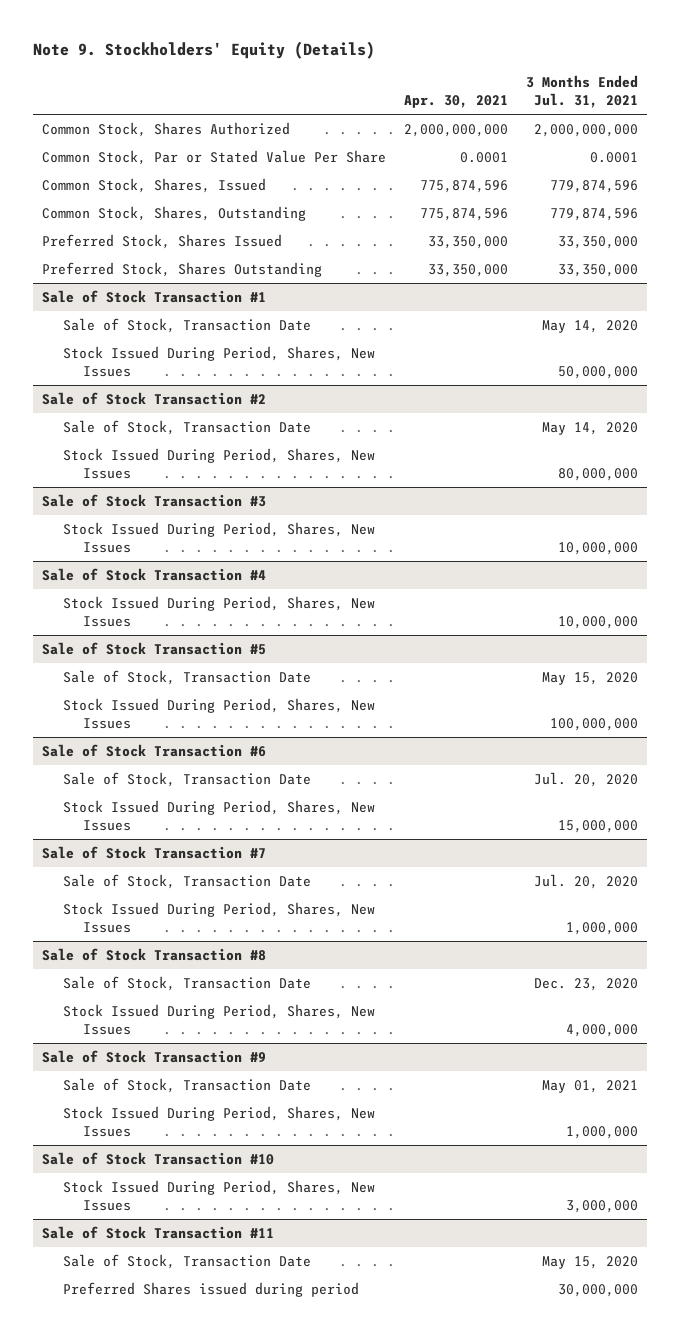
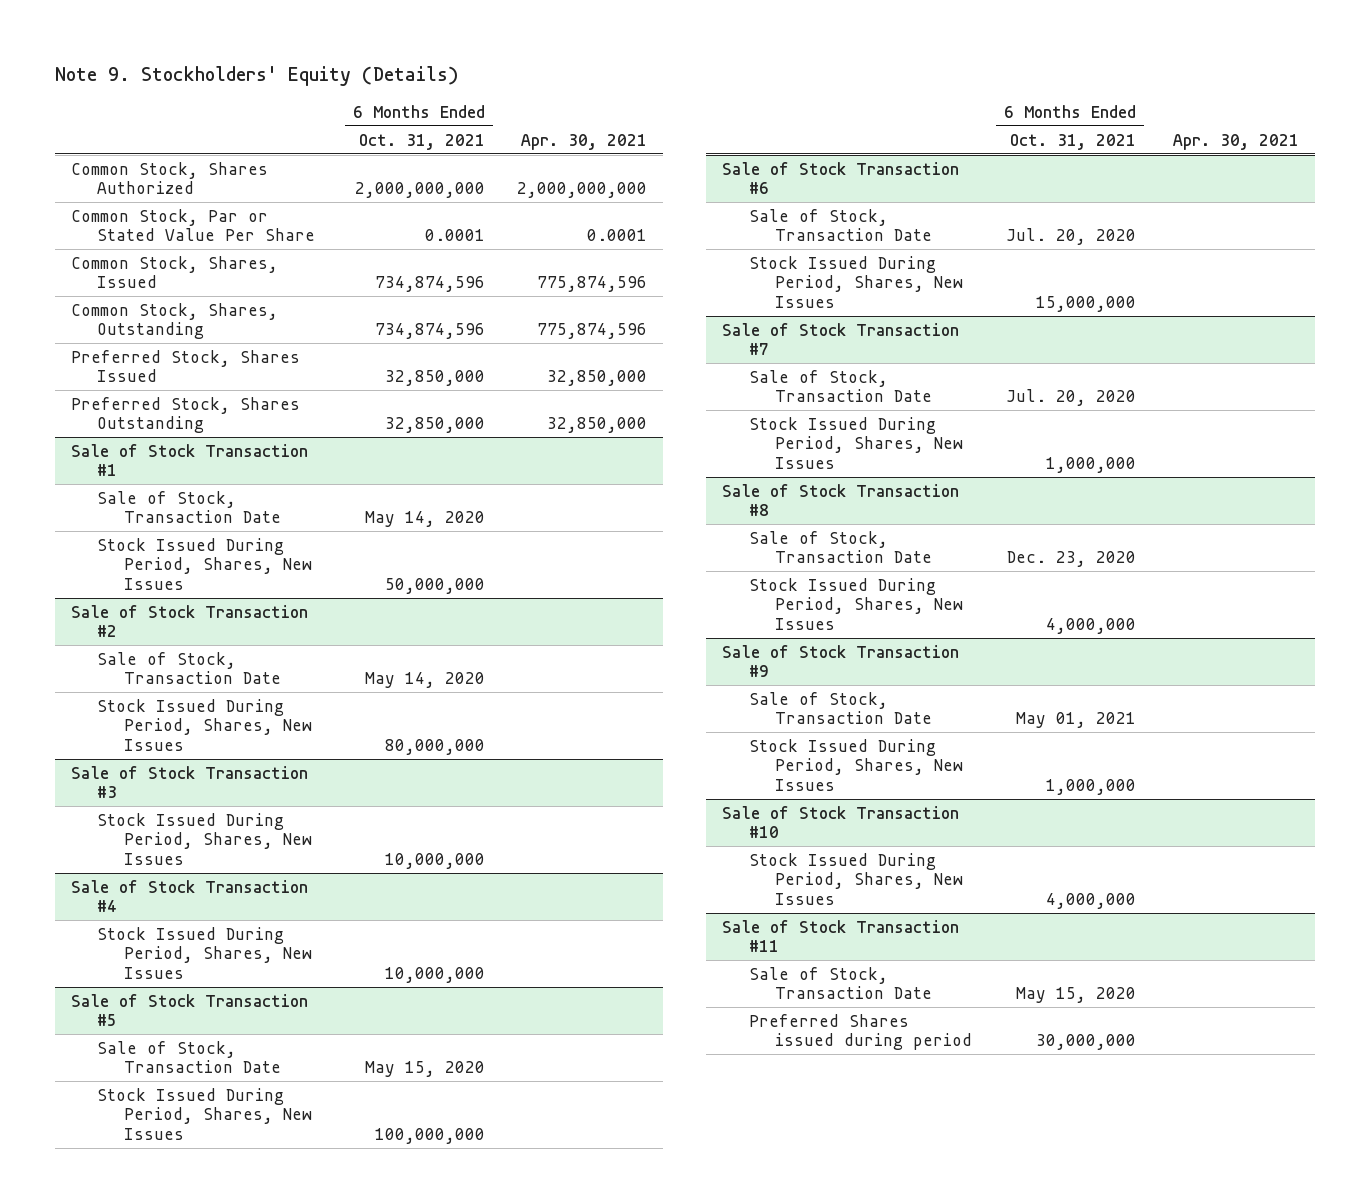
- | Apr. 30, 2021 | 3 Months Ended Jul. 31, 2021
+ | 6 Months Ended Oct. 31, 2021 | Apr. 30, 2021
- Preferred Stock, Shares Issued | 33,350,000 | 33,350,000
- Preferred Stock, Shares Outstanding | 33,350,000 | 33,350,000
+ Preferred Stock, Shares Issued | 32,850,000 | 32,850,000
+ Preferred Stock, Shares Outstanding | 32,850,000 | 32,850,000

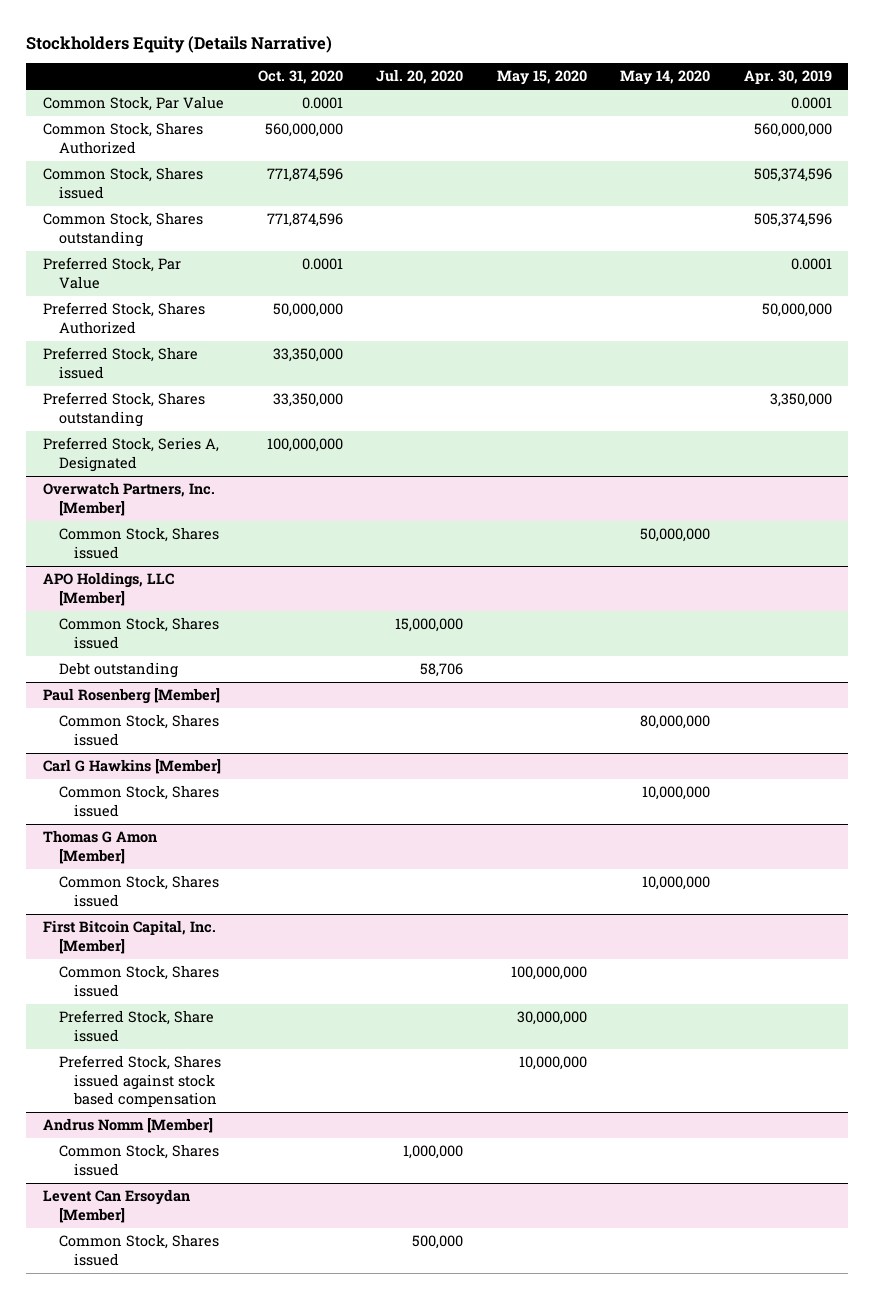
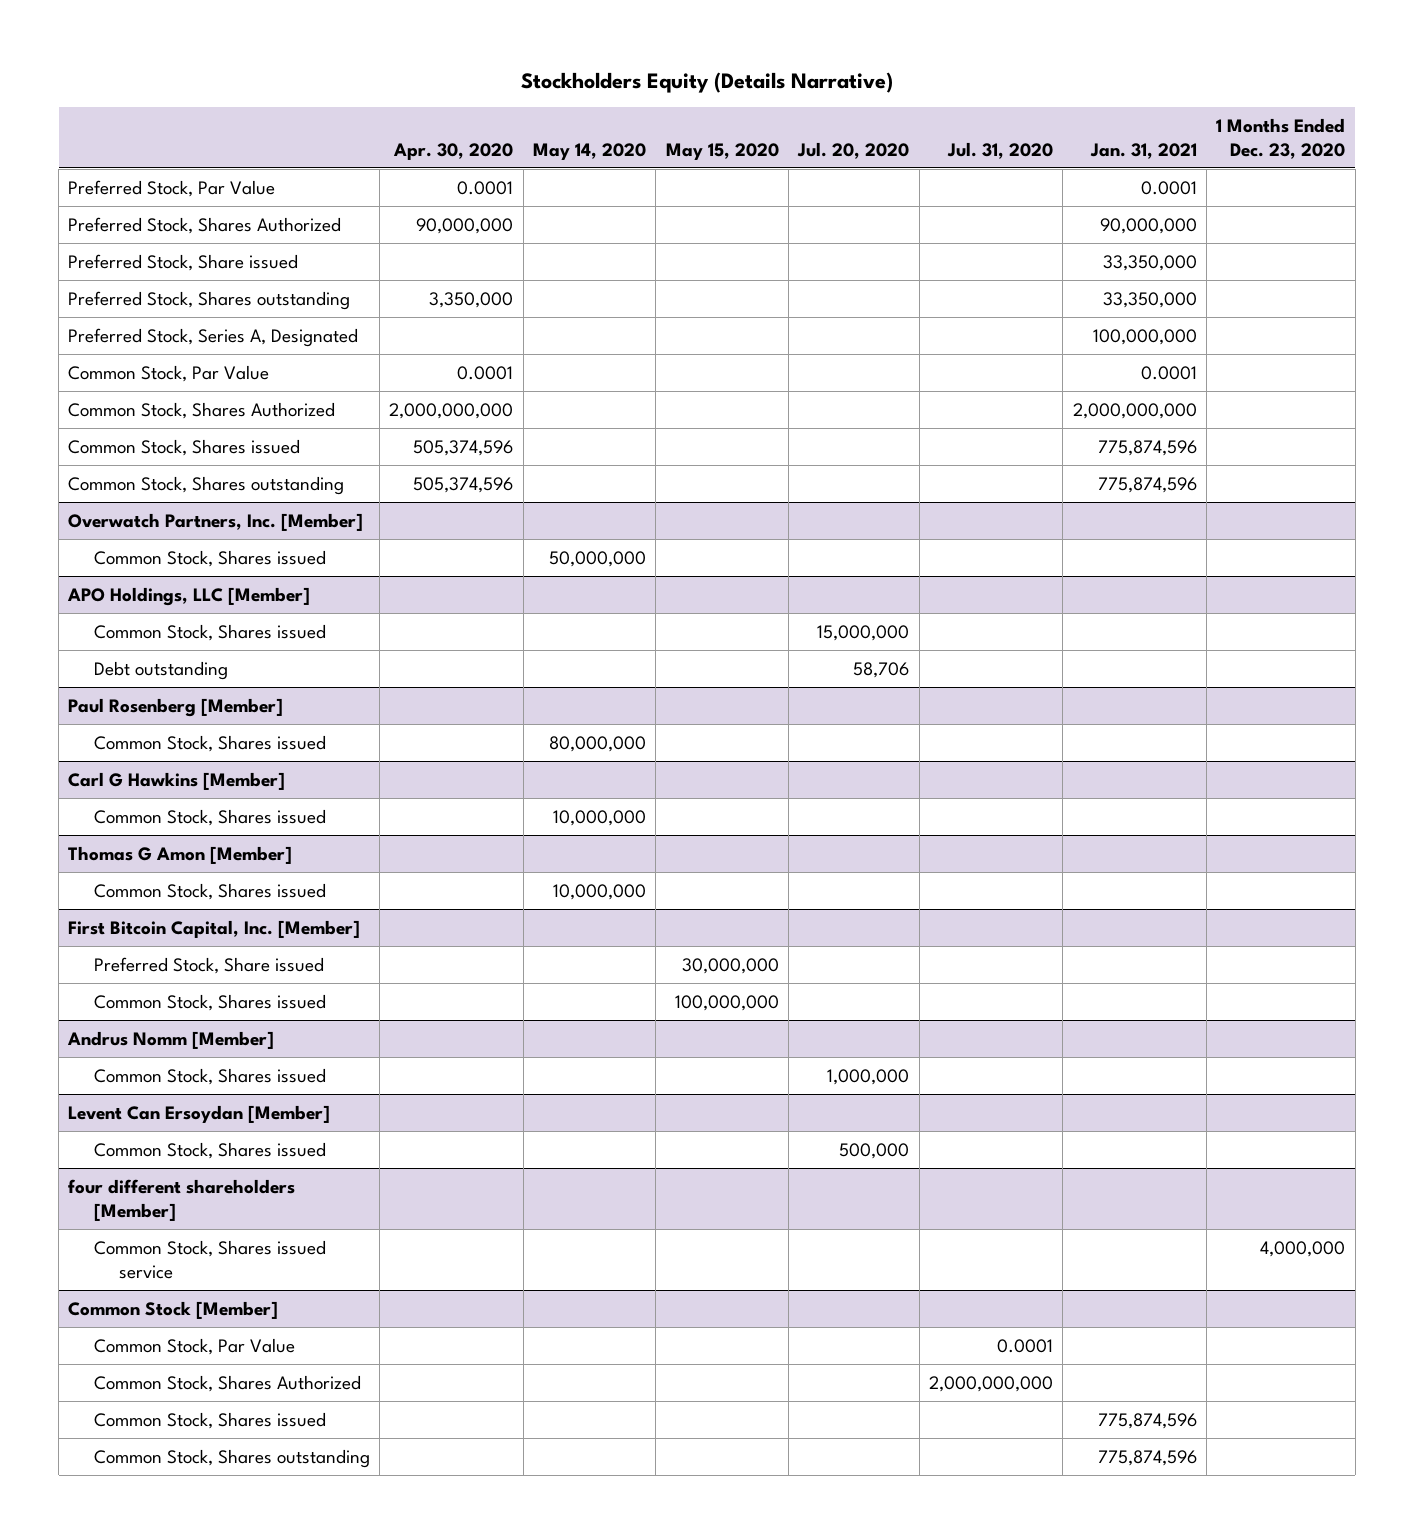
- | Oct. 31, 2020 | Jul. 20, 2020 | May 15, 2020 | May 14, 2020 | Apr. 30, 2019
+ | Apr. 30, 2020 | May 14, 2020 | May 15, 2020 | Jul. 20, 2020 | Jul. 31, 2020 | Jan. 31, 2021 | 1 Months Ended Dec. 23, 2020
moved down: Common Stock, Par Value | 0.0001 | | | | | 0.0001 |
moved down: Common Stock, Shares Authorized | 2,000,000,000 | | | | | 2,000,000,000 |
moved down: Common Stock, Shares issued | 505,374,596 | | | | | 775,874,596 |
moved down: Common Stock, Shares outstanding | 505,374,596 | | | | | 775,874,596 |
@ First Bitcoin Capital, Inc. [Member]
- Preferred Stock, Shares issued against stock based compensation | | | 10,000,000 | |
moved down: Common Stock, Shares issued | | | 100,000,000 | | | |
+ four different shareholders [Member]
+ Common Stock, Shares issued service | | | | | | | 4,000,000
+ Common Stock [Member]
+ Common Stock, Par Value | | | | | 0.0001 | |
+ Common Stock, Shares Authorized | | | | | 2,000,000,000 | |
+ Common Stock, Shares issued | | | | | | 775,874,596 |
+ Common Stock, Shares outstanding | | | | | | 775,874,596 |

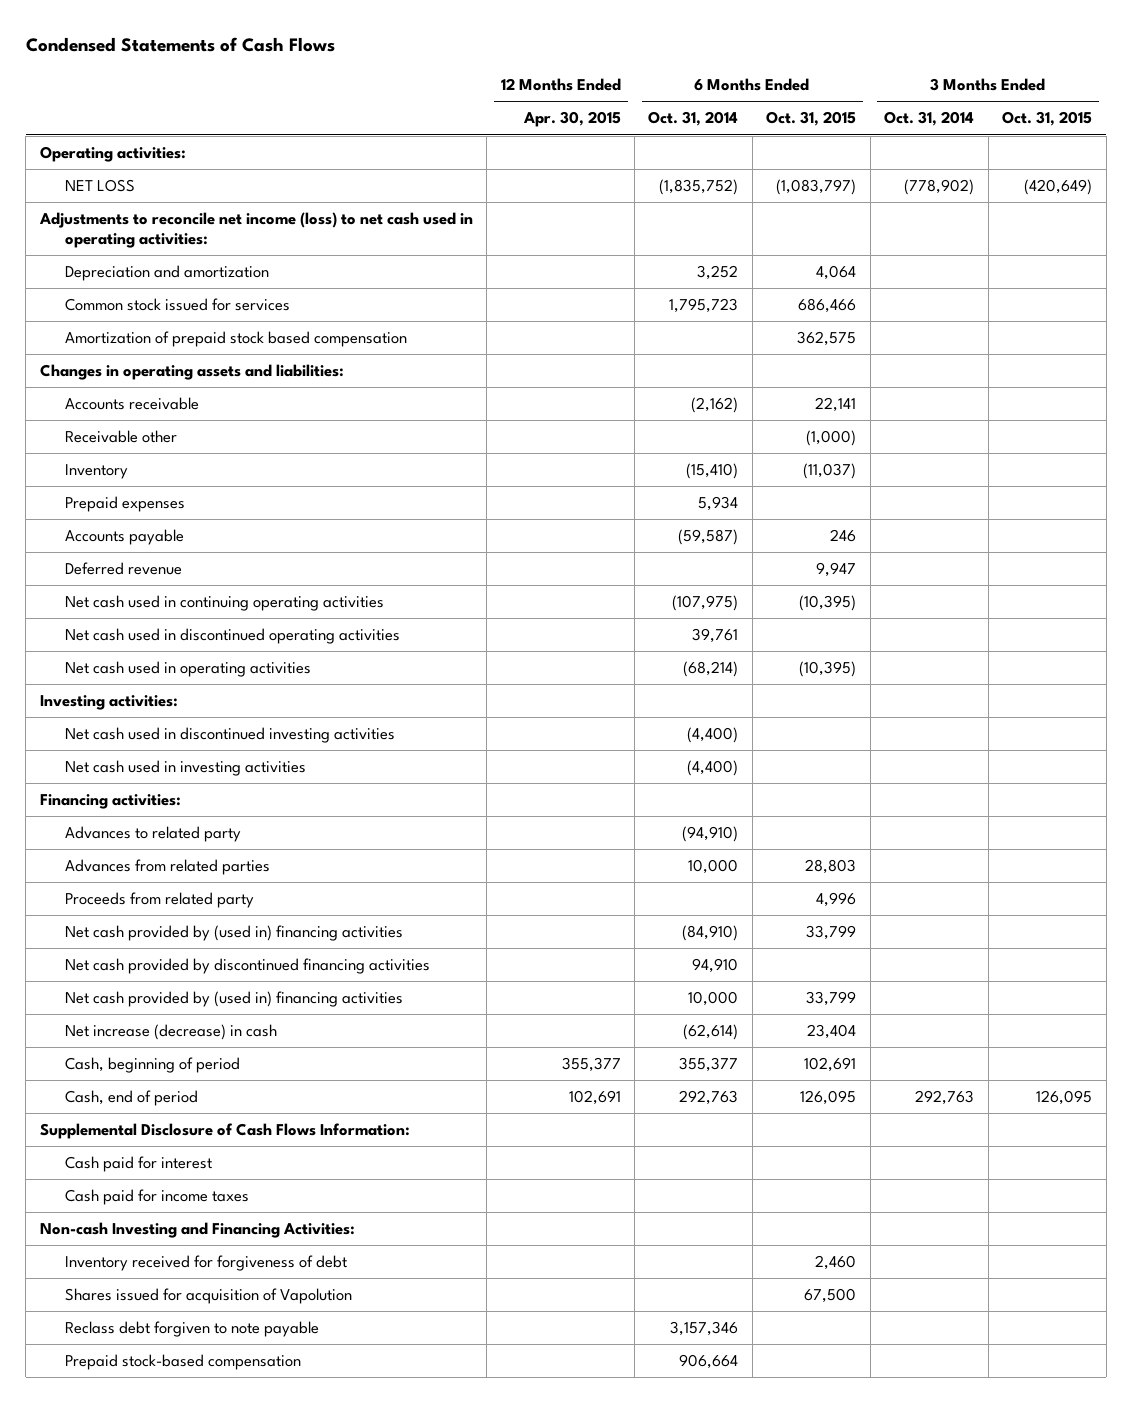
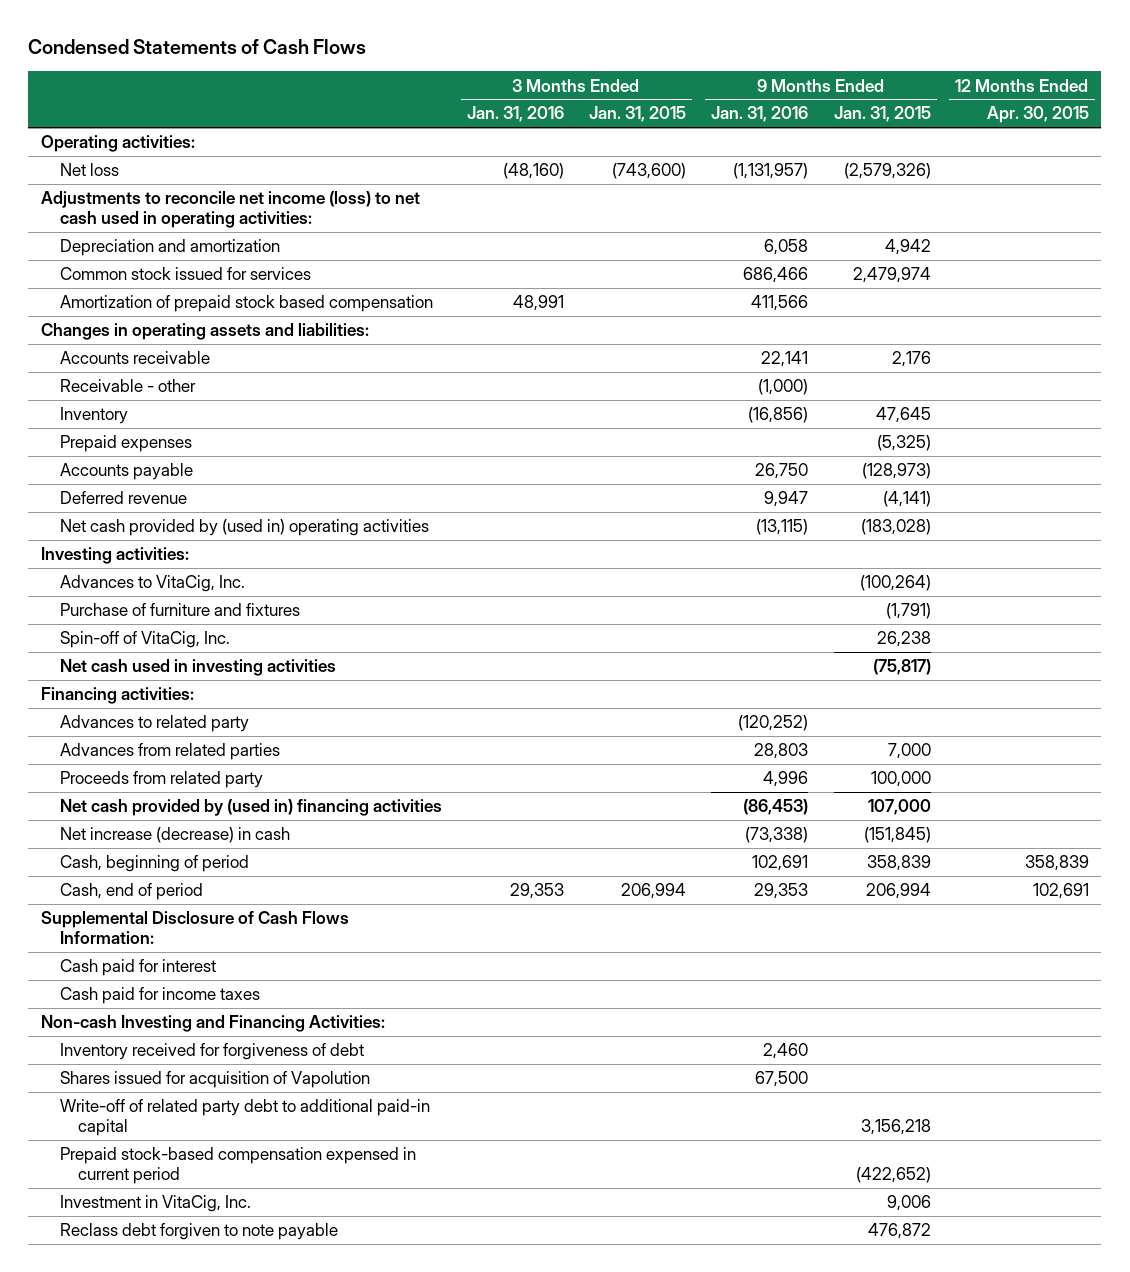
- | 12 Months Ended Apr. 30, 2015 | 6 Months Ended Oct. 31, 2014 | 6 Months Ended Oct. 31, 2015 | 3 Months Ended Oct. 31, 2014 | 3 Months Ended Oct. 31, 2015
+ | 3 Months Ended Jan. 31, 2016 | 3 Months Ended Jan. 31, 2015 | 9 Months Ended Jan. 31, 2016 | 9 Months Ended Jan. 31, 2015 | 12 Months Ended Apr. 30, 2015
- NET LOSS | | (1,835,752) | (1,083,797) | (778,902) | (420,649)
+ Net loss | (48,160) | (743,600) | (1,131,957) | (2,579,326) |
- Receivable other | | | (1,000) | |
+ Receivable - other | | | (1,000) | |
- Net cash used in continuing operating activities | | (107,975) | (10,395) | |
- Net cash used in discontinued operating activities | | 39,761 | | |
- Net cash used in operating activities | | (68,214) | (10,395) | |
+ Net cash provided by (used in) operating activities | | | (13,115) | (183,028) |
- Net cash used in discontinued investing activities | | (4,400) | | |
+ Advances to VitaCig, Inc. | | | | (100,264) |
+ Purchase of furniture and fixtures | | | | (1,791) |
+ Spin-off of VitaCig, Inc. | | | | 26,238 |
- Net cash provided by discontinued financing activities | | 94,910 | | |
- Net cash provided by (used in) financing activities | | 10,000 | 33,799 | |
- Cash, beginning of period | 355,377 | 355,377 | 102,691 | |
+ Cash, beginning of period | | | 102,691 | 358,839 | 358,839
+ Write-off of related party debt to additional paid-in capital | | | | 3,156,218 |
+ Prepaid stock-based compensation expensed in current period | | | | (422,652) |
+ Investment in VitaCig, Inc. | | | | 9,006 |
- Prepaid stock-based compensation | | 906,664 | | |

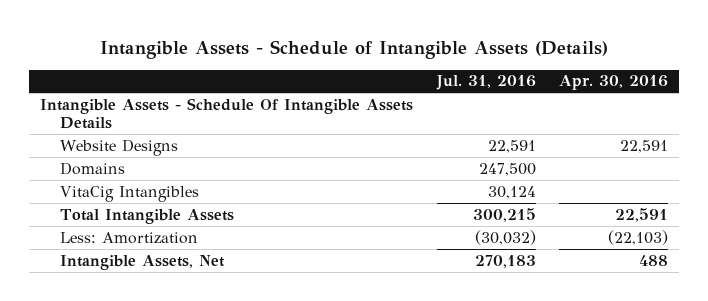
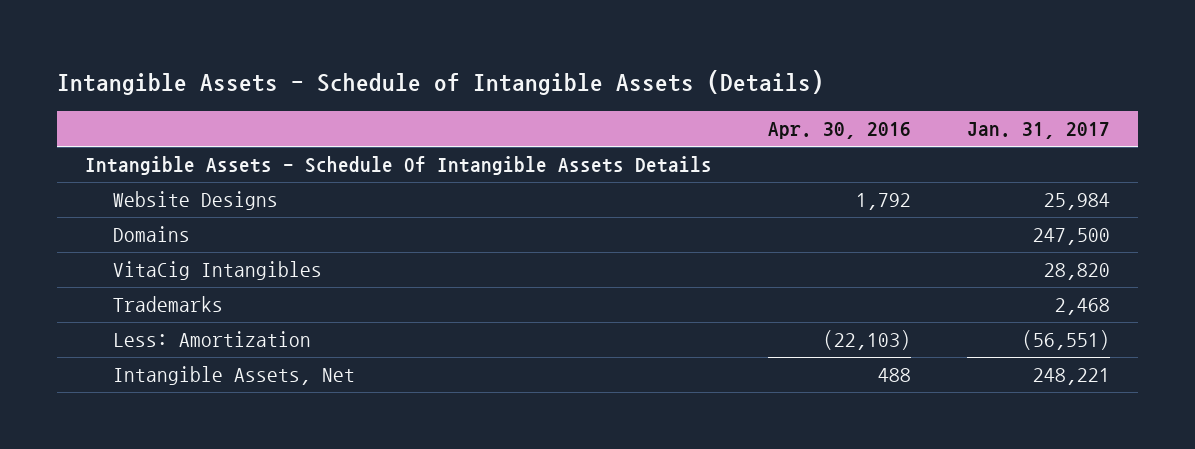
- | Jul. 31, 2016 | Apr. 30, 2016
+ | Apr. 30, 2016 | Jan. 31, 2017
- Website Designs | 22,591 | 22,591
+ Website Designs | 1,792 | 25,984
- Total Intangible Assets | 300,215 | 22,591
+ Trademarks | | 2,468

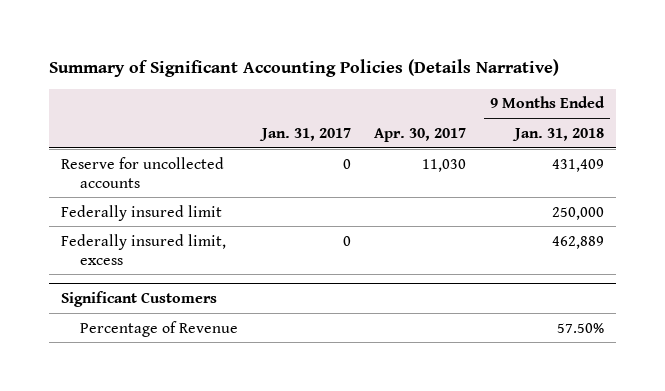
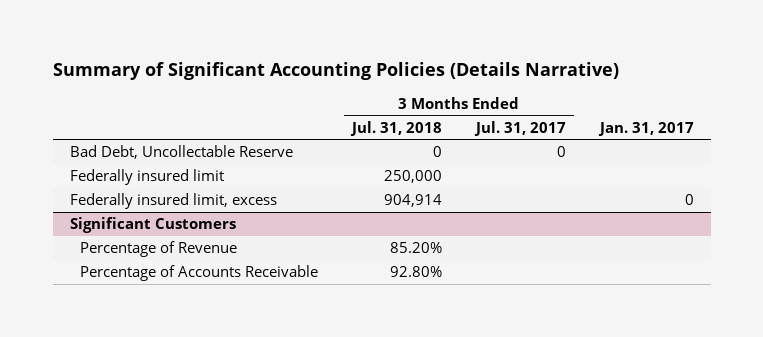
- | Jan. 31, 2017 | Apr. 30, 2017 | 9 Months Ended Jan. 31, 2018
+ | 3 Months Ended Jul. 31, 2018 | 3 Months Ended Jul. 31, 2017 | Jan. 31, 2017
- Reserve for uncollected accounts | 0 | 11,030 | 431,409
+ Bad Debt, Uncollectable Reserve | 0 | 0 |
@ Significant Customers
+ Percentage of Accounts Receivable | 92.80% | |

